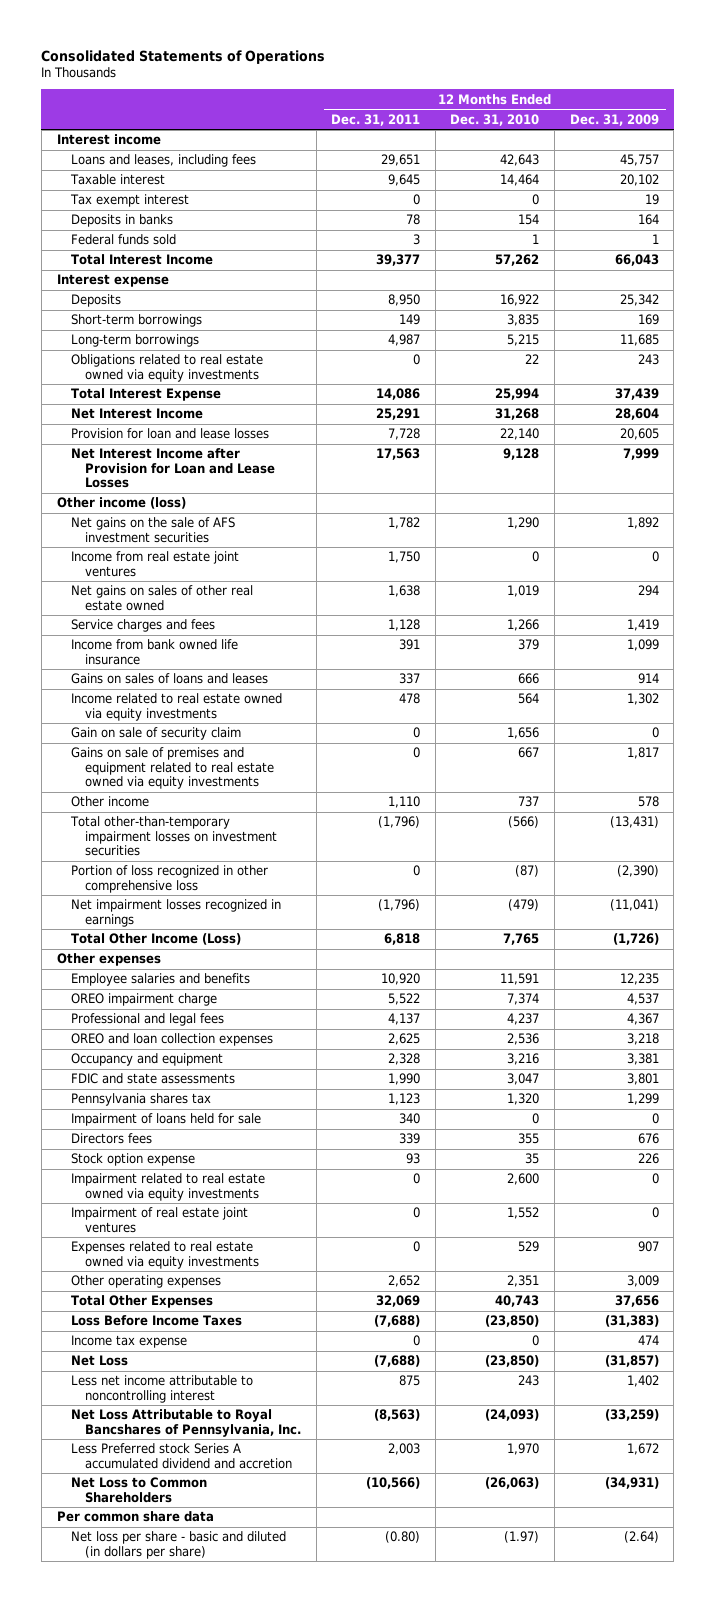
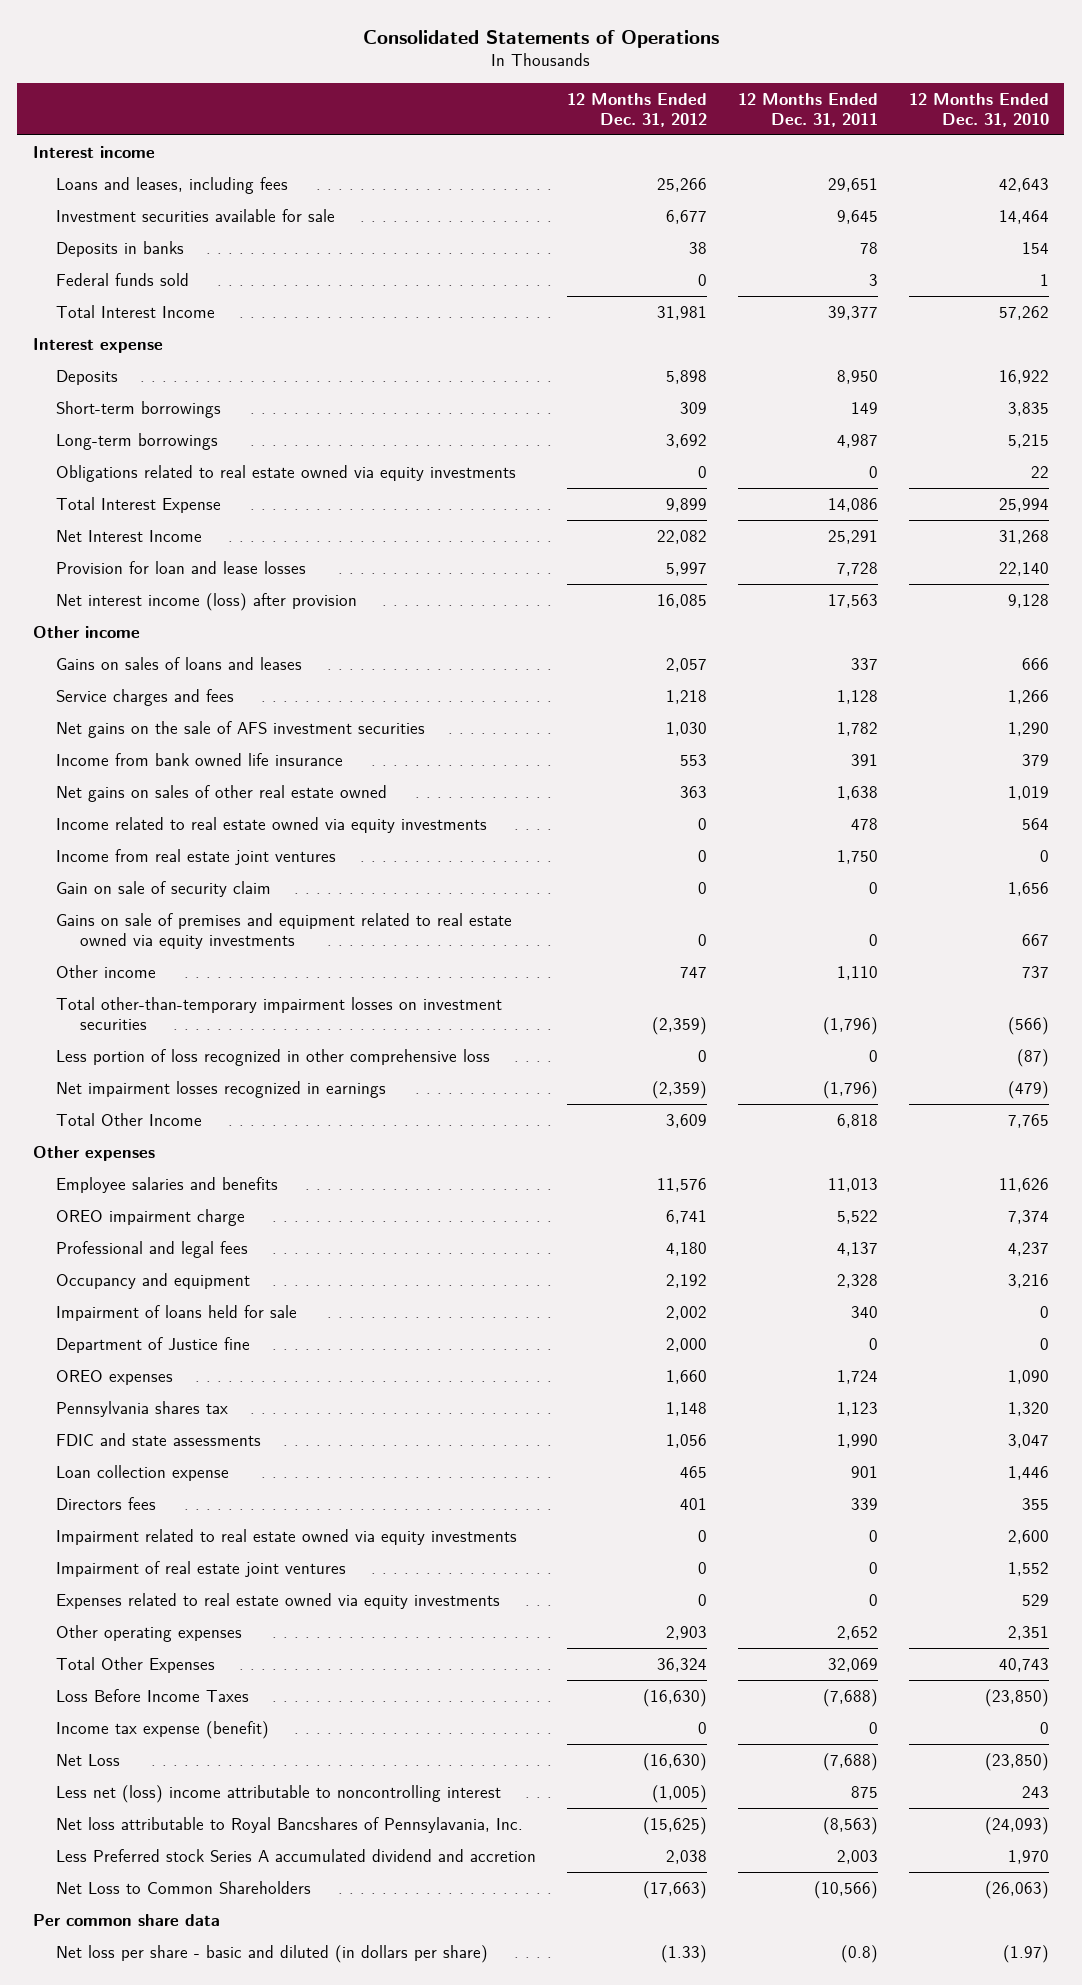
- | 12 Months Ended Dec. 31, 2011 | 12 Months Ended Dec. 31, 2010 | 12 Months Ended Dec. 31, 2009
+ | 12 Months Ended Dec. 31, 2012 | 12 Months Ended Dec. 31, 2011 | 12 Months Ended Dec. 31, 2010
- Taxable interest | 9,645 | 14,464 | 20,102
- Tax exempt interest | 0 | 0 | 19
+ Investment securities available for sale | 6,677 | 9,645 | 14,464
- Net Interest Income after Provision for Loan and Lease Losses | 17,563 | 9,128 | 7,999
- Other income (loss)
+ Net interest income (loss) after provision | 16,085 | 17,563 | 9,128
+ Other income
moved up: Gains on sales of loans and leases | 2,057 | 337 | 666
moved down: Net gains on the sale of AFS investment securities | 1,030 | 1,782 | 1,290
moved down: Net gains on sales of other real estate owned | 363 | 1,638 | 1,019
moved down: Income from real estate joint ventures | 0 | 1,750 | 0
- Portion of loss recognized in other comprehensive loss | 0 | (87) | (2,390)
+ Less portion of loss recognized in other comprehensive loss | 0 | 0 | (87)
- Total Other Income (Loss) | 6,818 | 7,765 | (1,726)
+ Total Other Income | 3,609 | 6,818 | 7,765
- Employee salaries and benefits | 10,920 | 11,591 | 12,235
+ Employee salaries and benefits | 11,576 | 11,013 | 11,626
- OREO and loan collection expenses | 2,625 | 2,536 | 3,218
+ Department of Justice fine | 2,000 | 0 | 0
+ OREO expenses | 1,660 | 1,724 | 1,090
moved down: Pennsylvania shares tax | 1,148 | 1,123 | 1,320
moved down: FDIC and state assessments | 1,056 | 1,990 | 3,047
+ Loan collection expense | 465 | 901 | 1,446
- Stock option expense | 93 | 35 | 226
- Income tax expense | 0 | 0 | 474
+ Income tax expense (benefit) | 0 | 0 | 0
- Less net income attributable to noncontrolling interest | 875 | 243 | 1,402
- Net Loss Attributable to Royal Bancshares of Pennsylvania, Inc. | (8,563) | (24,093) | (33,259)
+ Less net (loss) income attributable to noncontrolling interest | (1,005) | 875 | 243
+ Net loss attributable to Royal Bancshares of Pennsylavania, Inc. | (15,625) | (8,563) | (24,093)
- Net loss per share - basic and diluted (in dollars per share) | (0.80) | (1.97) | (2.64)
+ Net loss per share - basic and diluted (in dollars per share) | (1.33) | (0.8) | (1.97)

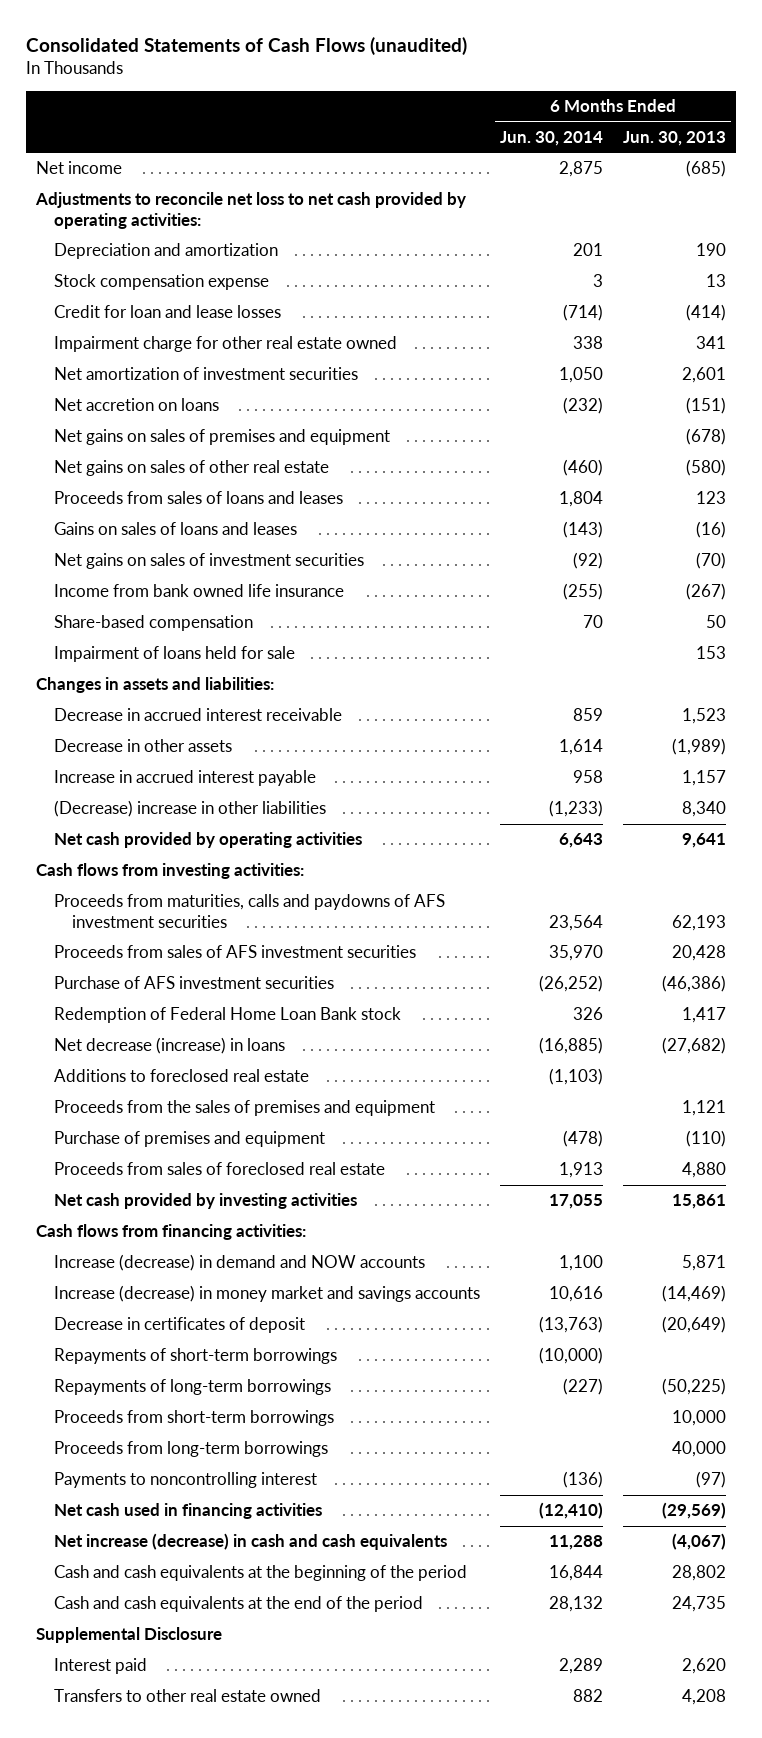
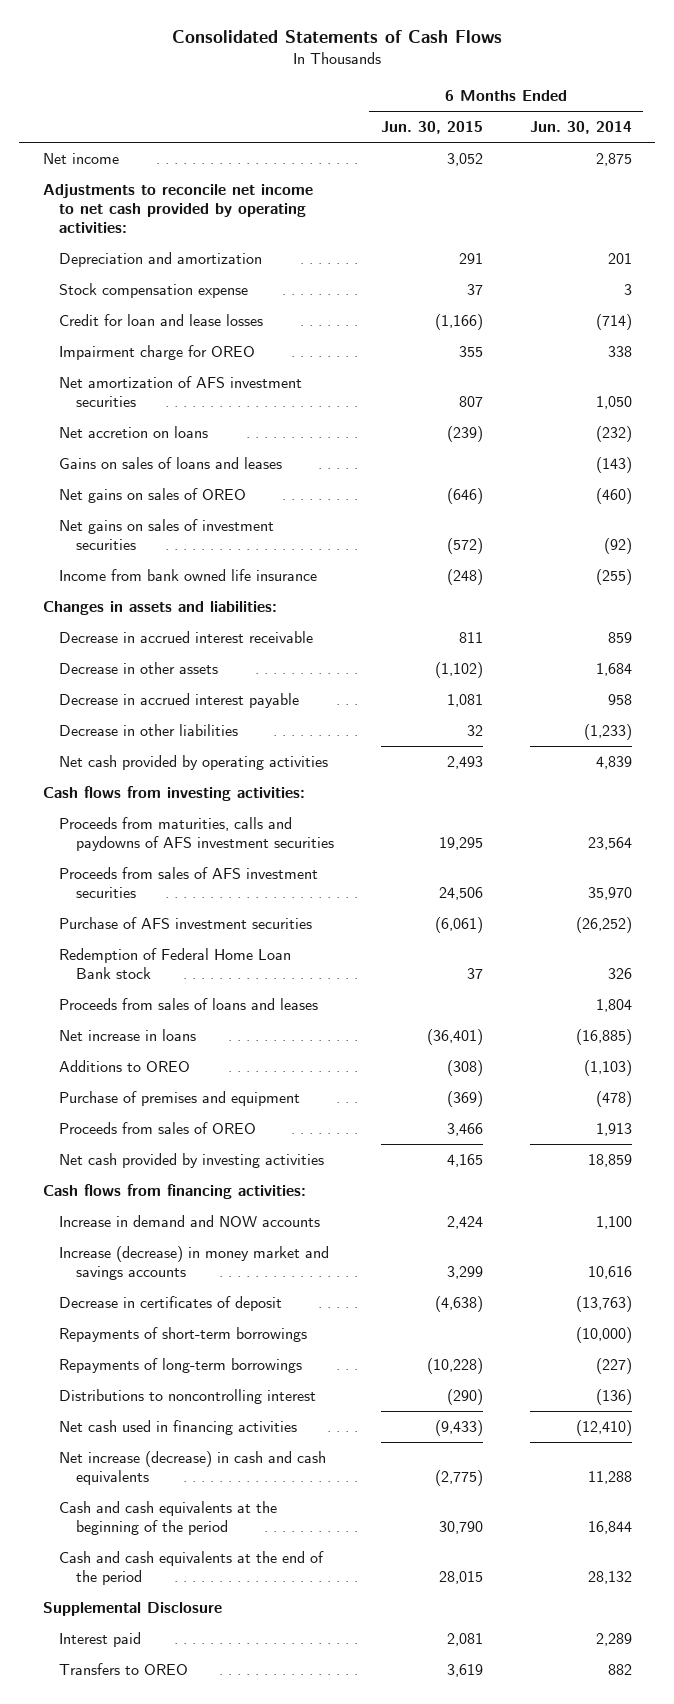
- Consolidated Statements of Cash Flows (unaudited)
+ Consolidated Statements of Cash Flows
- | 6 Months Ended Jun. 30, 2014 | 6 Months Ended Jun. 30, 2013
+ | 6 Months Ended Jun. 30, 2015 | 6 Months Ended Jun. 30, 2014
- Adjustments to reconcile net loss to net cash provided by operating activities:
+ Adjustments to reconcile net income to net cash provided by operating activities:
- Impairment charge for other real estate owned | 338 | 341
- Net amortization of investment securities | 1,050 | 2,601
+ Impairment charge for OREO | 355 | 338
+ Net amortization of AFS investment securities | 807 | 1,050
- Net gains on sales of premises and equipment | | (678)
- Net gains on sales of other real estate | (460) | (580)
+ Net gains on sales of OREO | (646) | (460)
- Share-based compensation | 70 | 50
- Impairment of loans held for sale | | 153
- Decrease in other assets | 1,614 | (1,989)
- Increase in accrued interest payable | 958 | 1,157
- (Decrease) increase in other liabilities | (1,233) | 8,340
- Net cash provided by operating activities | 6,643 | 9,641
+ Decrease in other assets | (1,102) | 1,684
+ Decrease in accrued interest payable | 1,081 | 958
+ Decrease in other liabilities | 32 | (1,233)
+ Net cash provided by operating activities | 2,493 | 4,839
- Net decrease (increase) in loans | (16,885) | (27,682)
- Additions to foreclosed real estate | (1,103) |
- Proceeds from the sales of premises and equipment | | 1,121
moved down: Proceeds from sales of loans and leases | | 1,804
+ Net increase in loans | (36,401) | (16,885)
+ Additions to OREO | (308) | (1,103)
- Proceeds from sales of foreclosed real estate | 1,913 | 4,880
- Net cash provided by investing activities | 17,055 | 15,861
+ Proceeds from sales of OREO | 3,466 | 1,913
+ Net cash provided by investing activities | 4,165 | 18,859
- Increase (decrease) in demand and NOW accounts | 1,100 | 5,871
+ Increase in demand and NOW accounts | 2,424 | 1,100
- Proceeds from short-term borrowings | | 10,000
- Proceeds from long-term borrowings | | 40,000
- Payments to noncontrolling interest | (136) | (97)
+ Distributions to noncontrolling interest | (290) | (136)
- Transfers to other real estate owned | 882 | 4,208
+ Transfers to OREO | 3,619 | 882

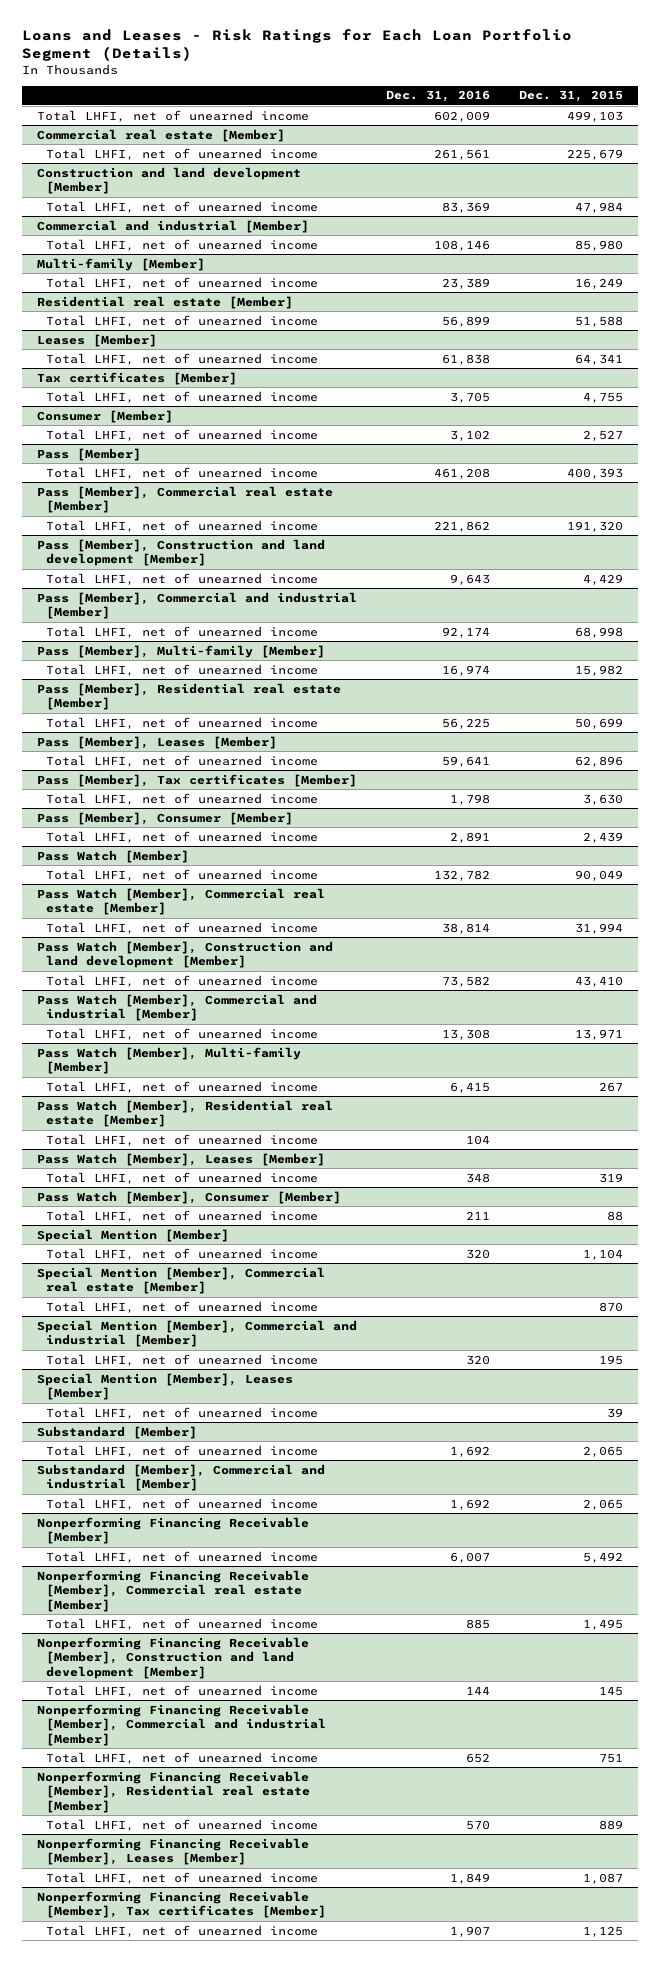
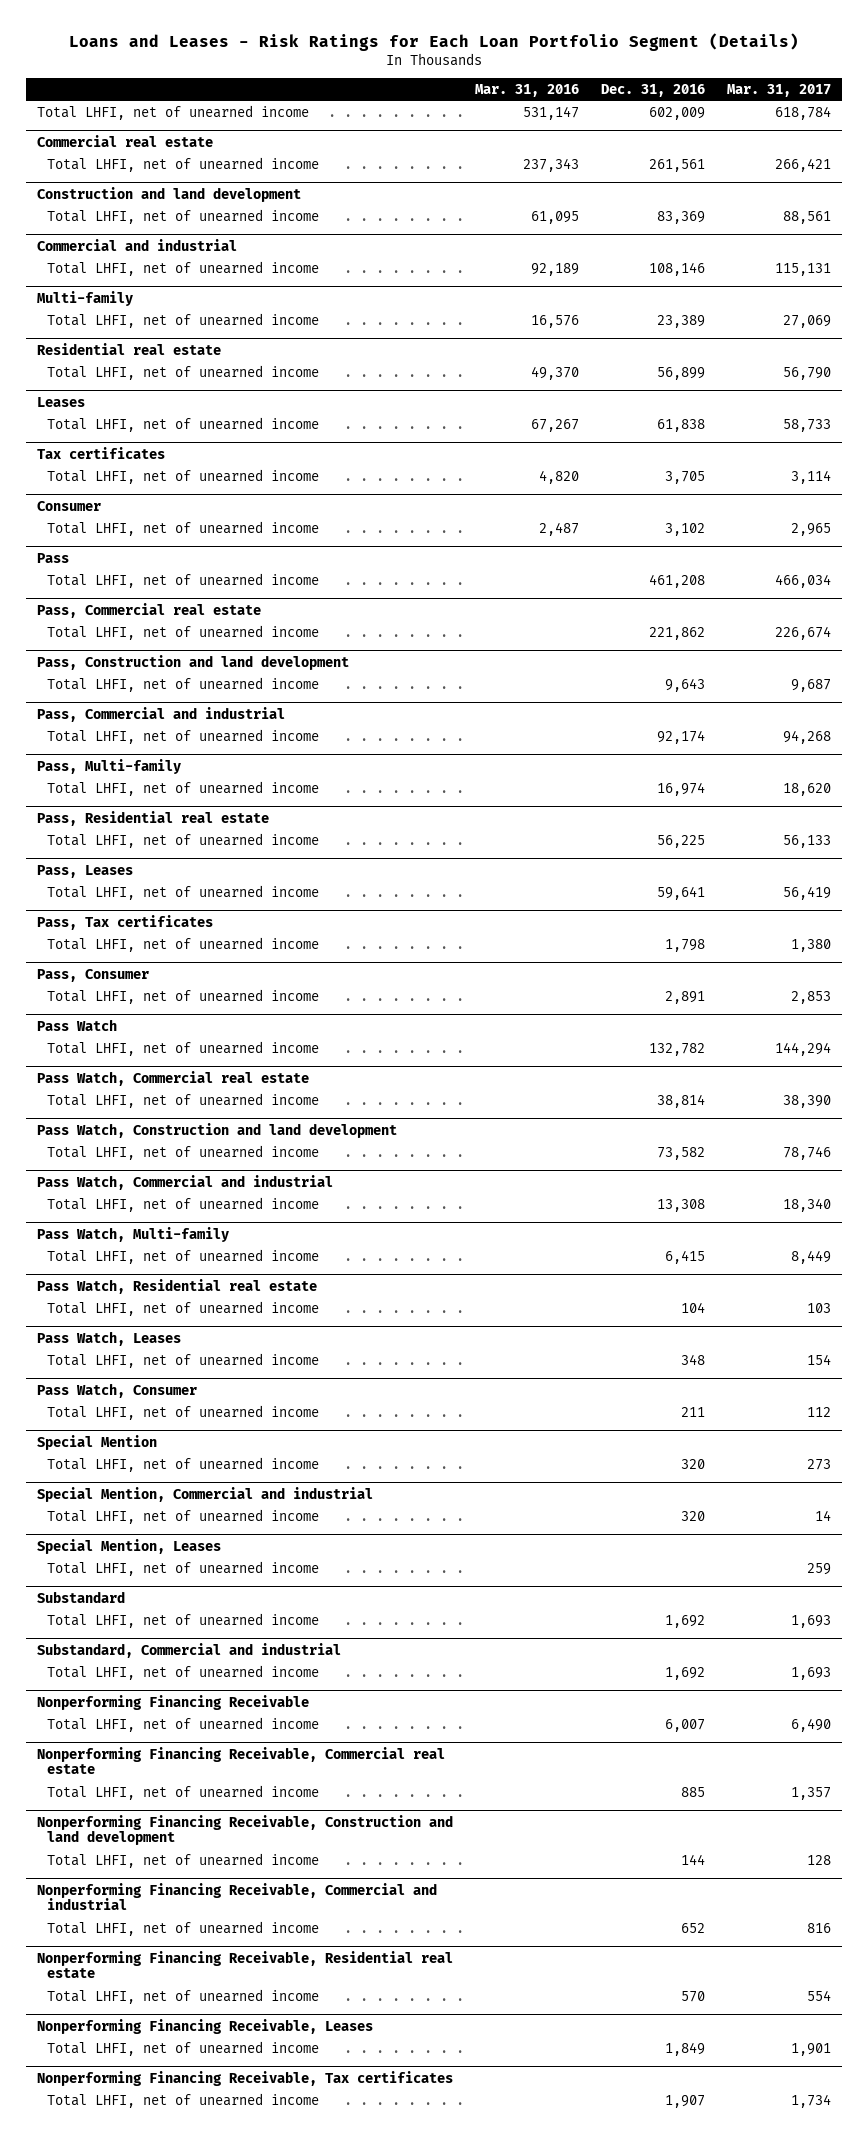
- | Dec. 31, 2016 | Dec. 31, 2015
+ | Mar. 31, 2016 | Dec. 31, 2016 | Mar. 31, 2017
- Commercial real estate [Member]
+ Commercial real estate
- Construction and land development [Member]
+ Construction and land development
- Commercial and industrial [Member]
+ Commercial and industrial
- Multi-family [Member]
+ Multi-family
- Residential real estate [Member]
+ Residential real estate
- Leases [Member]
+ Leases
- Tax certificates [Member]
+ Tax certificates
- Consumer [Member]
+ Consumer
- Pass [Member]
+ Pass
- Pass [Member], Commercial real estate [Member]
+ Pass, Commercial real estate
- Pass [Member], Construction and land development [Member]
+ Pass, Construction and land development
- Pass [Member], Commercial and industrial [Member]
+ Pass, Commercial and industrial
- Pass [Member], Multi-family [Member]
+ Pass, Multi-family
- Pass [Member], Residential real estate [Member]
+ Pass, Residential real estate
- Pass [Member], Leases [Member]
+ Pass, Leases
- Pass [Member], Tax certificates [Member]
+ Pass, Tax certificates
- Pass [Member], Consumer [Member]
+ Pass, Consumer
- Pass Watch [Member]
+ Pass Watch
- Pass Watch [Member], Commercial real estate [Member]
+ Pass Watch, Commercial real estate
- Pass Watch [Member], Construction and land development [Member]
+ Pass Watch, Construction and land development
- Pass Watch [Member], Commercial and industrial [Member]
+ Pass Watch, Commercial and industrial
- Pass Watch [Member], Multi-family [Member]
+ Pass Watch, Multi-family
- Pass Watch [Member], Residential real estate [Member]
+ Pass Watch, Residential real estate
- Pass Watch [Member], Leases [Member]
+ Pass Watch, Leases
- Pass Watch [Member], Consumer [Member]
+ Pass Watch, Consumer
- Special Mention [Member]
+ Special Mention
- Special Mention [Member], Commercial real estate [Member]
- Total LHFI, net of unearned income | | 870
- Special Mention [Member], Commercial and industrial [Member]
+ Special Mention, Commercial and industrial
- Special Mention [Member], Leases [Member]
+ Special Mention, Leases
- Substandard [Member]
+ Substandard
- Substandard [Member], Commercial and industrial [Member]
+ Substandard, Commercial and industrial
- Nonperforming Financing Receivable [Member]
+ Nonperforming Financing Receivable
- Nonperforming Financing Receivable [Member], Commercial real estate [Member]
+ Nonperforming Financing Receivable, Commercial real estate
- Nonperforming Financing Receivable [Member], Construction and land development [Member]
+ Nonperforming Financing Receivable, Construction and land development
- Nonperforming Financing Receivable [Member], Commercial and industrial [Member]
+ Nonperforming Financing Receivable, Commercial and industrial
- Nonperforming Financing Receivable [Member], Residential real estate [Member]
+ Nonperforming Financing Receivable, Residential real estate
- Nonperforming Financing Receivable [Member], Leases [Member]
+ Nonperforming Financing Receivable, Leases
- Nonperforming Financing Receivable [Member], Tax certificates [Member]
+ Nonperforming Financing Receivable, Tax certificates

